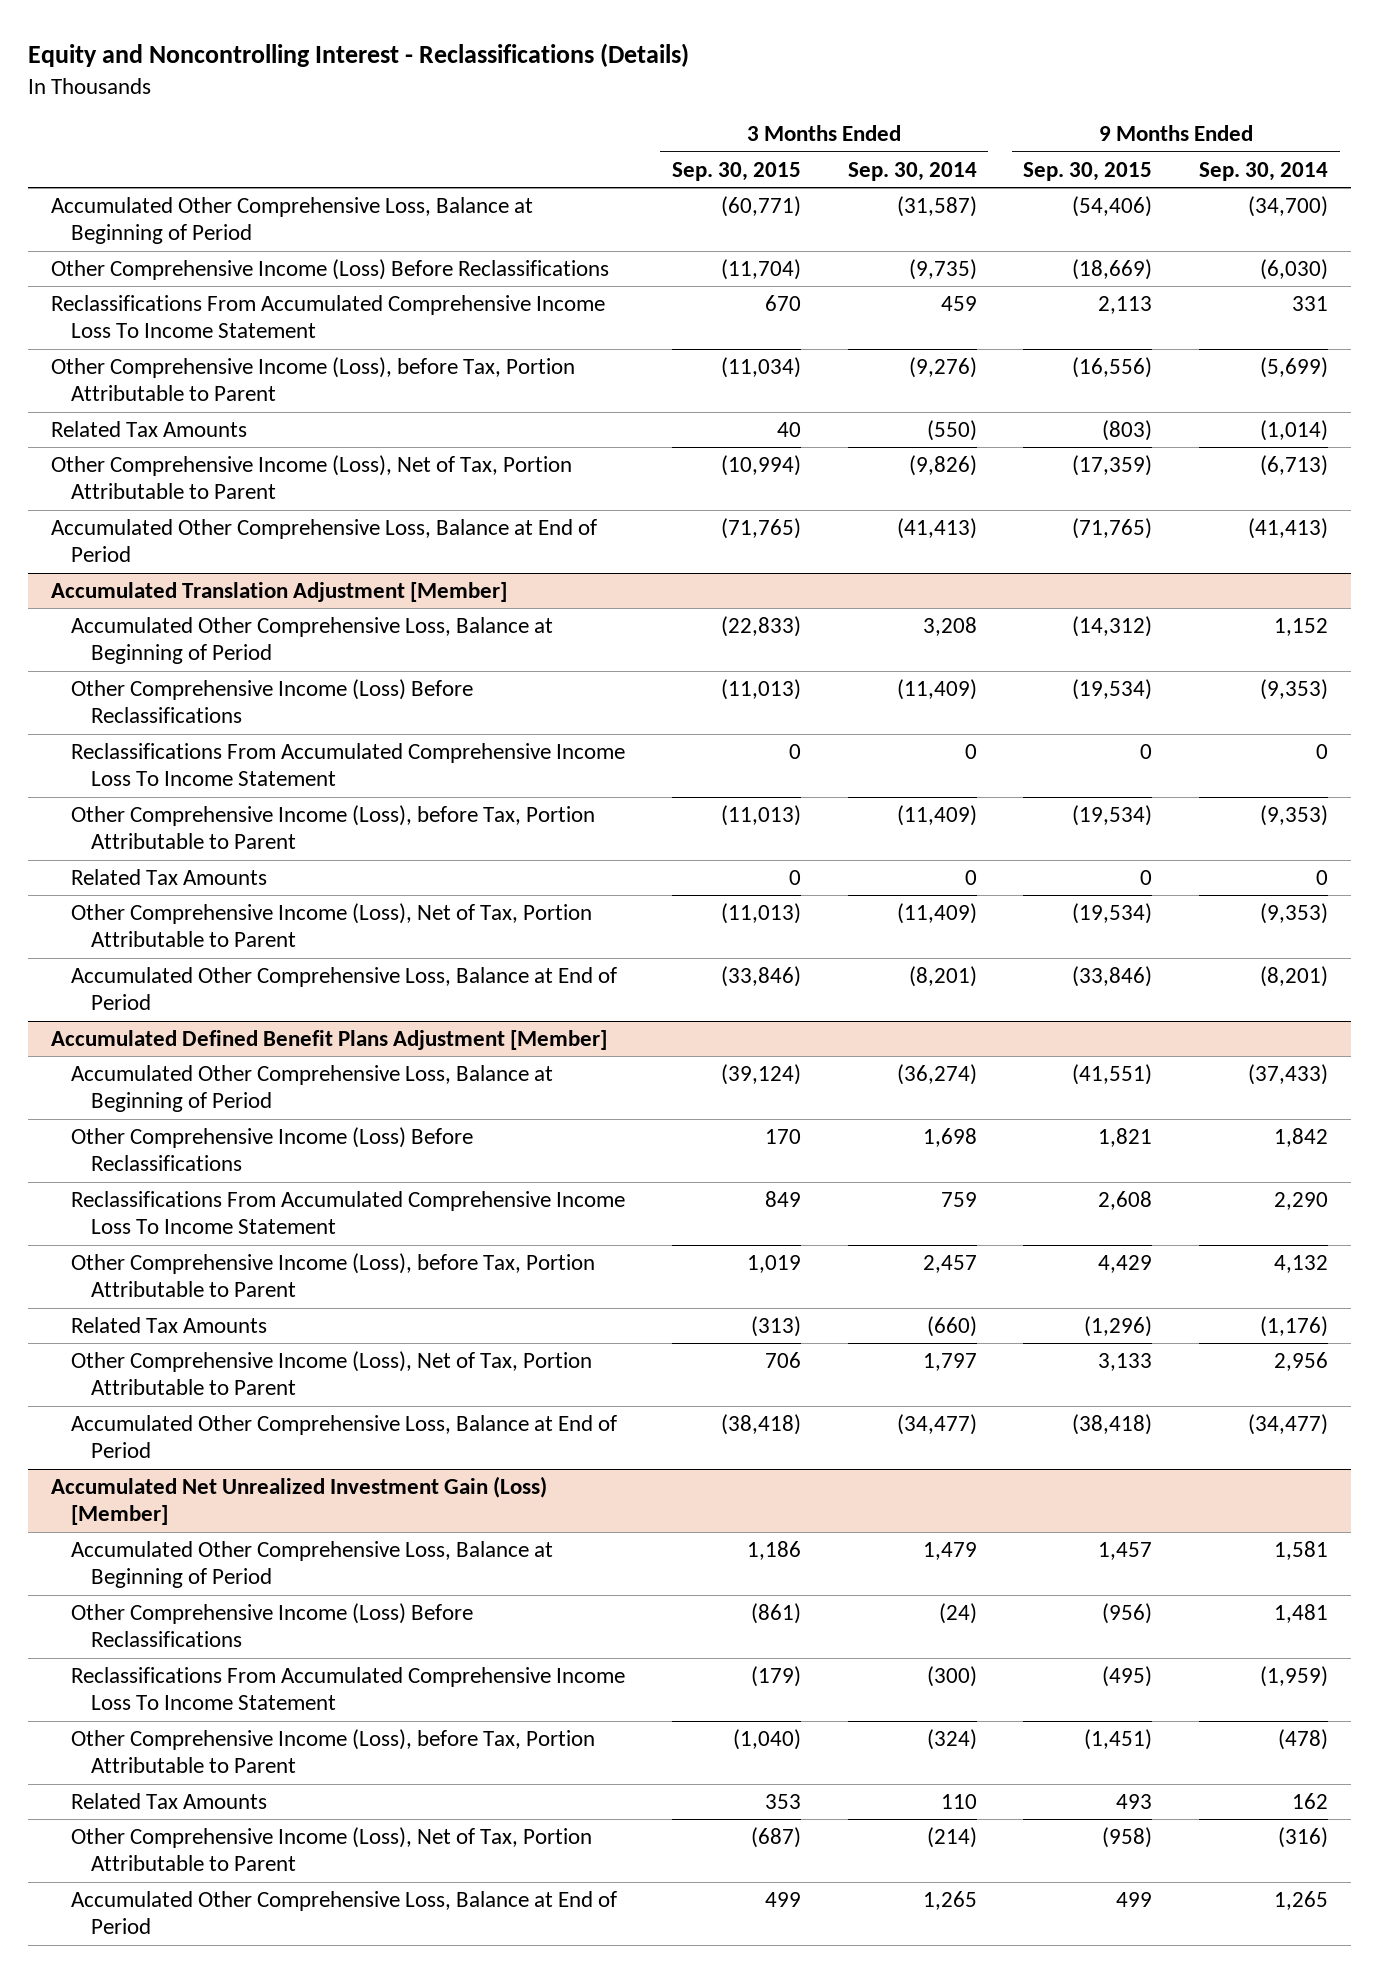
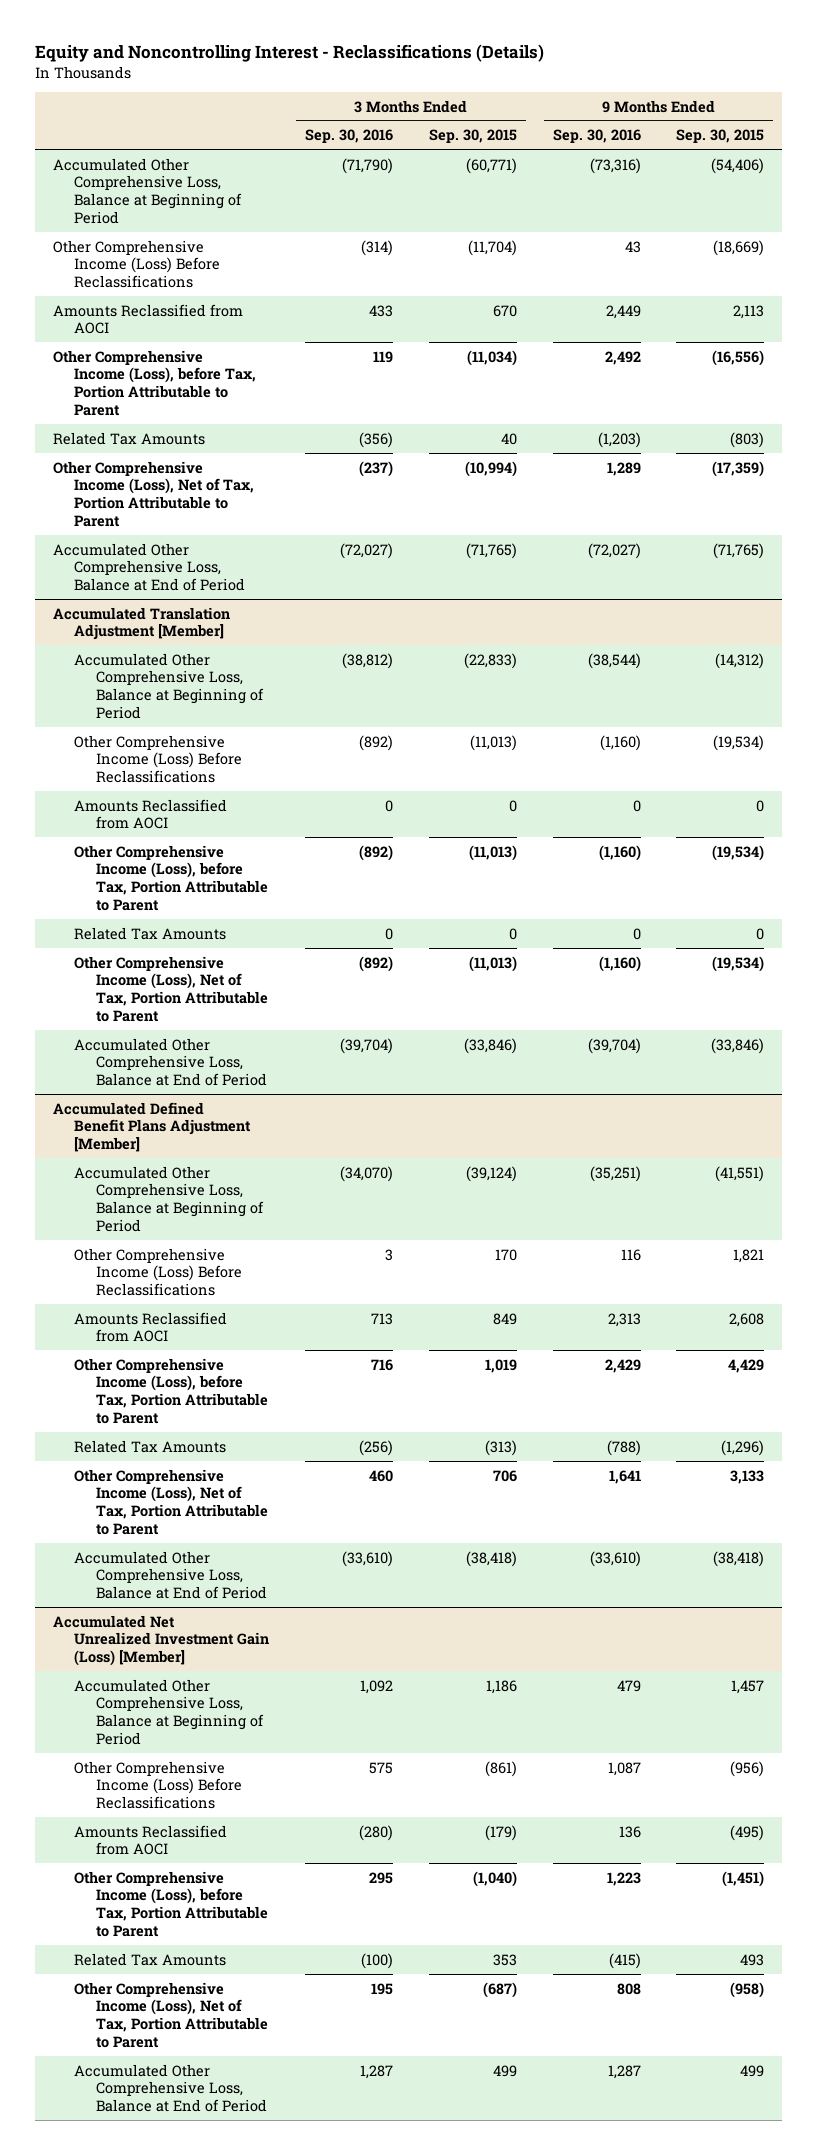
- | 3 Months Ended Sep. 30, 2015 | 3 Months Ended Sep. 30, 2014 | 9 Months Ended Sep. 30, 2015 | 9 Months Ended Sep. 30, 2014
+ | 3 Months Ended Sep. 30, 2016 | 3 Months Ended Sep. 30, 2015 | 9 Months Ended Sep. 30, 2016 | 9 Months Ended Sep. 30, 2015
- Reclassifications From Accumulated Comprehensive Income Loss To Income Statement | 670 | 459 | 2,113 | 331
+ Amounts Reclassified from AOCI | 433 | 670 | 2,449 | 2,113
@ Accumulated Translation Adjustment [Member]
- Reclassifications From Accumulated Comprehensive Income Loss To Income Statement | 0 | 0 | 0 | 0
+ Amounts Reclassified from AOCI | 0 | 0 | 0 | 0
@ Accumulated Defined Benefit Plans Adjustment [Member]
- Reclassifications From Accumulated Comprehensive Income Loss To Income Statement | 849 | 759 | 2,608 | 2,290
+ Amounts Reclassified from AOCI | 713 | 849 | 2,313 | 2,608
@ Accumulated Net Unrealized Investment Gain (Loss) [Member]
- Reclassifications From Accumulated Comprehensive Income Loss To Income Statement | (179) | (300) | (495) | (1,959)
+ Amounts Reclassified from AOCI | (280) | (179) | 136 | (495)

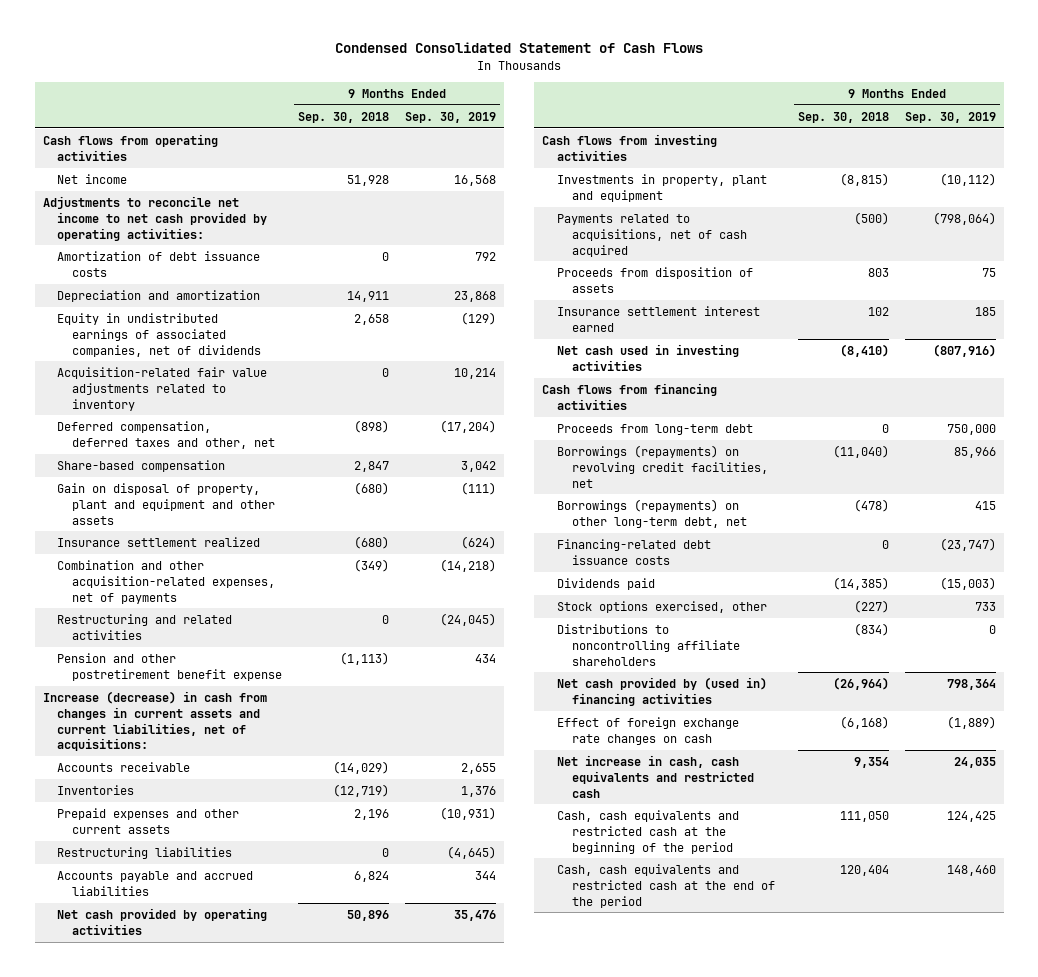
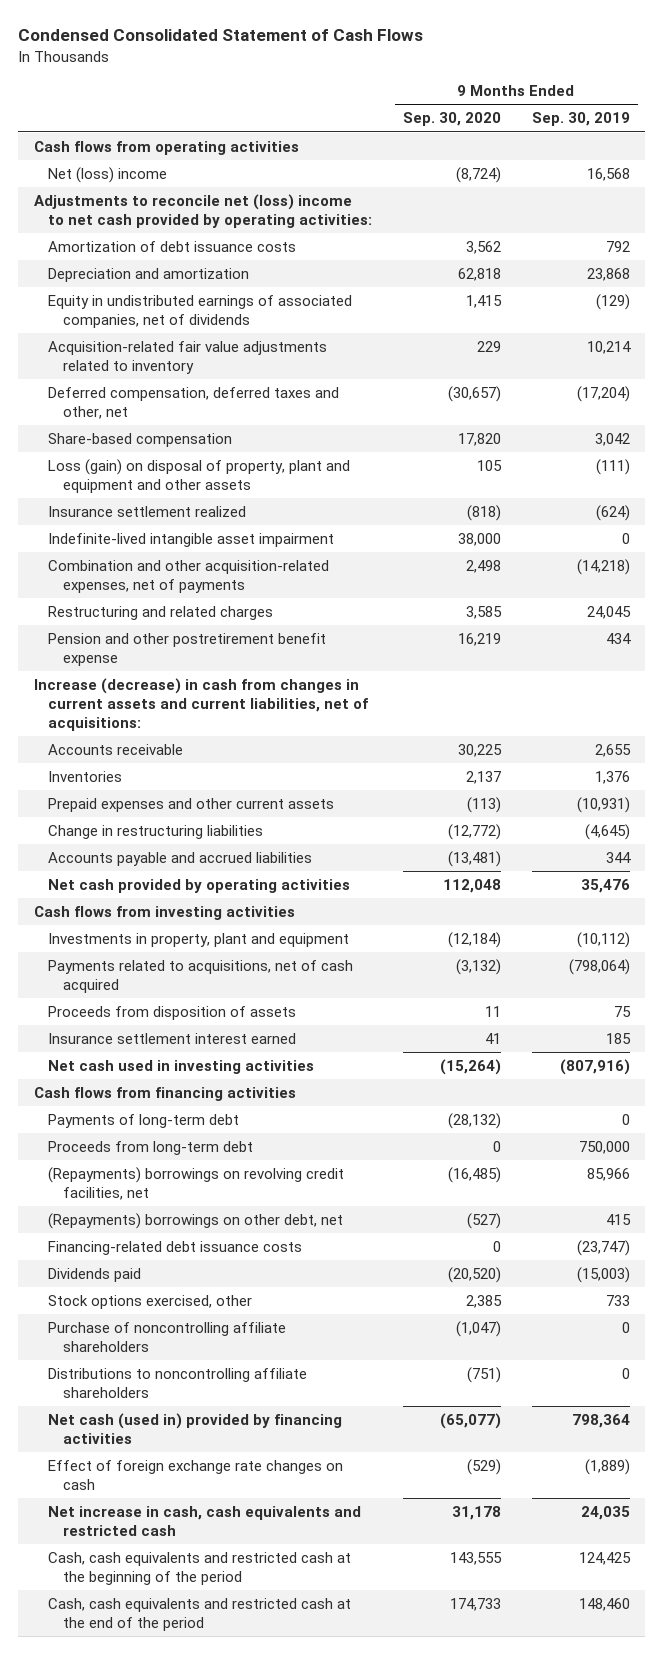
- | 9 Months Ended Sep. 30, 2018 | 9 Months Ended Sep. 30, 2019
+ | 9 Months Ended Sep. 30, 2020 | 9 Months Ended Sep. 30, 2019
- Net income | 51,928 | 16,568
- Adjustments to reconcile net income to net cash provided by operating activities:
+ Net (loss) income | (8,724) | 16,568
+ Adjustments to reconcile net (loss) income to net cash provided by operating activities:
- Gain on disposal of property, plant and equipment and other assets | (680) | (111)
+ Loss (gain) on disposal of property, plant and equipment and other assets | 105 | (111)
+ Indefinite-lived intangible asset impairment | 38,000 | 0
- Restructuring and related activities | 0 | (24,045)
+ Restructuring and related charges | 3,585 | 24,045
- Restructuring liabilities | 0 | (4,645)
+ Change in restructuring liabilities | (12,772) | (4,645)
+ Payments of long-term debt | (28,132) | 0
- Borrowings (repayments) on revolving credit facilities, net | (11,040) | 85,966
- Borrowings (repayments) on other long-term debt, net | (478) | 415
+ (Repayments) borrowings on revolving credit facilities, net | (16,485) | 85,966
+ (Repayments) borrowings on other debt, net | (527) | 415
+ Purchase of noncontrolling affiliate shareholders | (1,047) | 0
- Net cash provided by (used in) financing activities | (26,964) | 798,364
+ Net cash (used in) provided by financing activities | (65,077) | 798,364

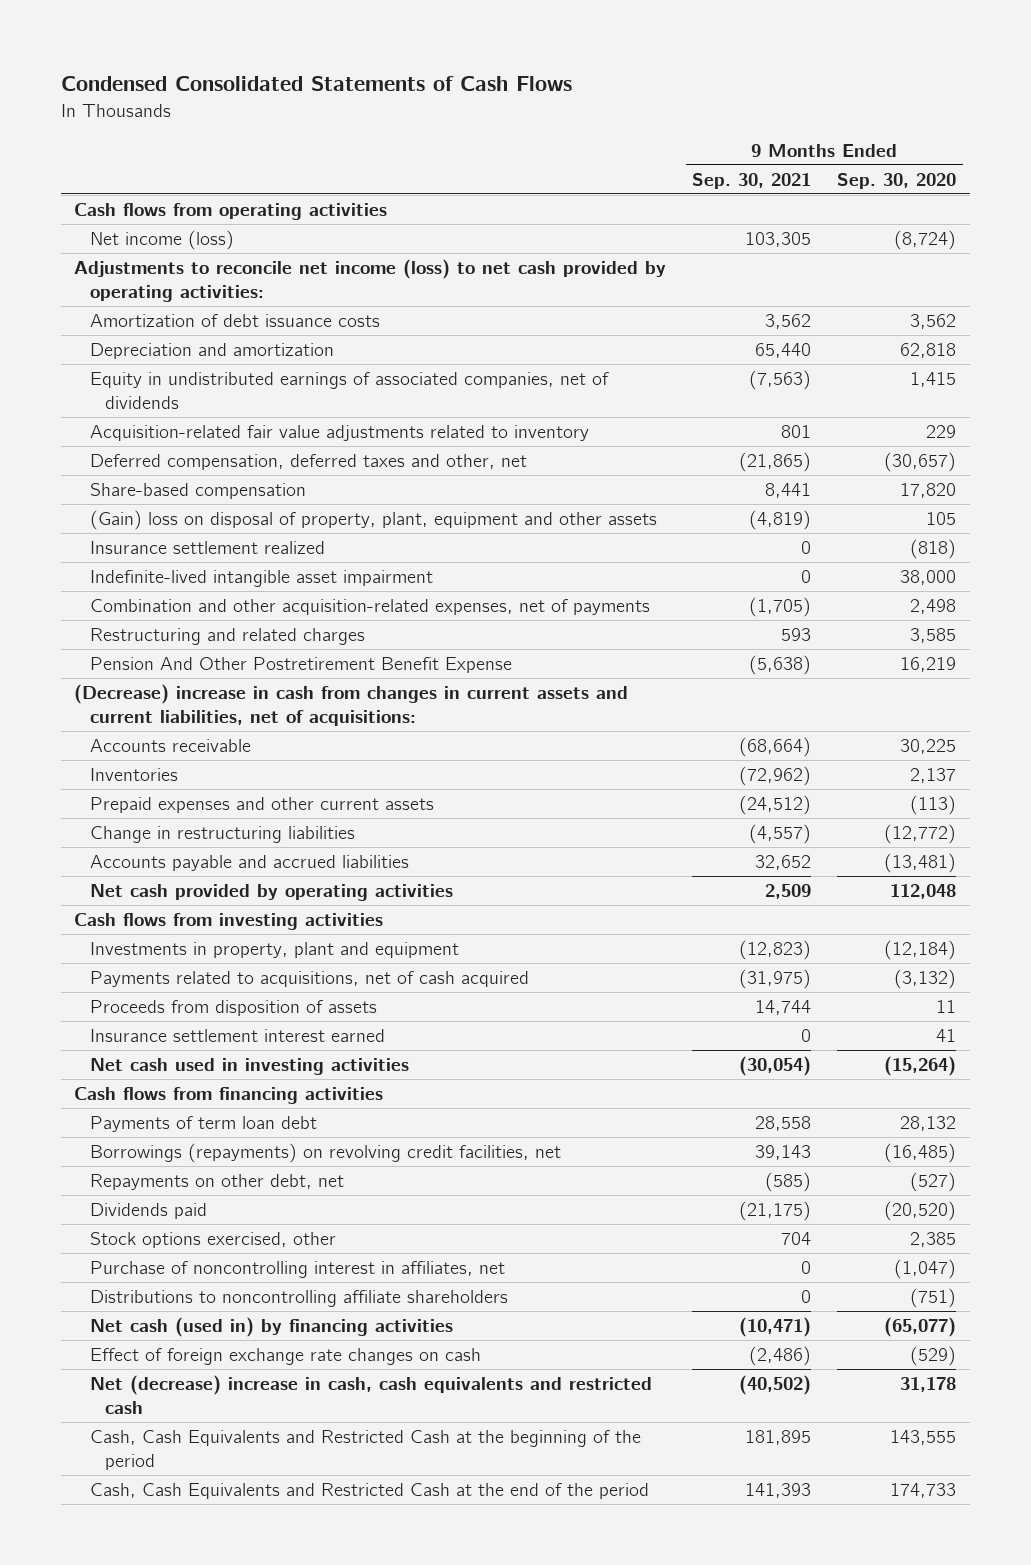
- Condensed Consolidated Statement of Cash Flows
+ Condensed Consolidated Statements of Cash Flows
- | 9 Months Ended Sep. 30, 2020 | 9 Months Ended Sep. 30, 2019
+ | 9 Months Ended Sep. 30, 2021 | 9 Months Ended Sep. 30, 2020
- Net (loss) income | (8,724) | 16,568
- Adjustments to reconcile net (loss) income to net cash provided by operating activities:
+ Net income (loss) | 103,305 | (8,724)
+ Adjustments to reconcile net income (loss) to net cash provided by operating activities:
- Loss (gain) on disposal of property, plant and equipment and other assets | 105 | (111)
+ (Gain) loss on disposal of property, plant, equipment and other assets | (4,819) | 105
- Pension and other postretirement benefit expense | 16,219 | 434
- Increase (decrease) in cash from changes in current assets and current liabilities, net of acquisitions:
+ Pension And Other Postretirement Benefit Expense | (5,638) | 16,219
+ (Decrease) increase in cash from changes in current assets and current liabilities, net of acquisitions:
- Payments of long-term debt | (28,132) | 0
- Proceeds from long-term debt | 0 | 750,000
- (Repayments) borrowings on revolving credit facilities, net | (16,485) | 85,966
- (Repayments) borrowings on other debt, net | (527) | 415
- Financing-related debt issuance costs | 0 | (23,747)
+ Payments of term loan debt | 28,558 | 28,132
+ Borrowings (repayments) on revolving credit facilities, net | 39,143 | (16,485)
+ Repayments on other debt, net | (585) | (527)
- Purchase of noncontrolling affiliate shareholders | (1,047) | 0
+ Purchase of noncontrolling interest in affiliates, net | 0 | (1,047)
- Net cash (used in) provided by financing activities | (65,077) | 798,364
+ Net cash (used in) by financing activities | (10,471) | (65,077)
- Net increase in cash, cash equivalents and restricted cash | 31,178 | 24,035
- Cash, cash equivalents and restricted cash at the beginning of the period | 143,555 | 124,425
- Cash, cash equivalents and restricted cash at the end of the period | 174,733 | 148,460
+ Net (decrease) increase in cash, cash equivalents and restricted cash | (40,502) | 31,178
+ Cash, Cash Equivalents and Restricted Cash at the beginning of the period | 181,895 | 143,555
+ Cash, Cash Equivalents and Restricted Cash at the end of the period | 141,393 | 174,733

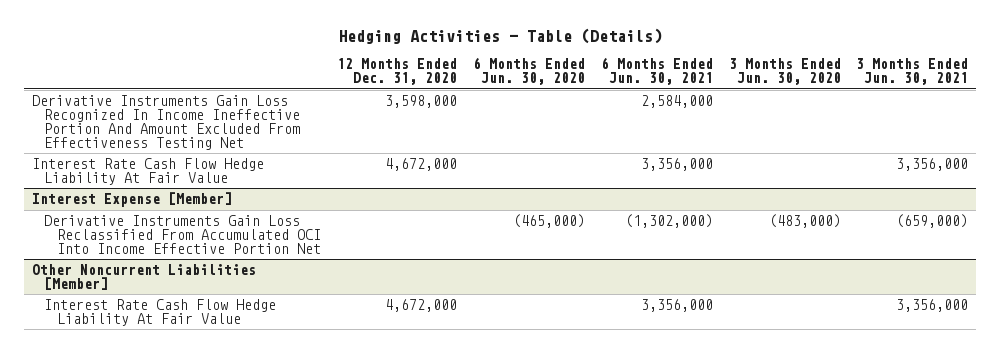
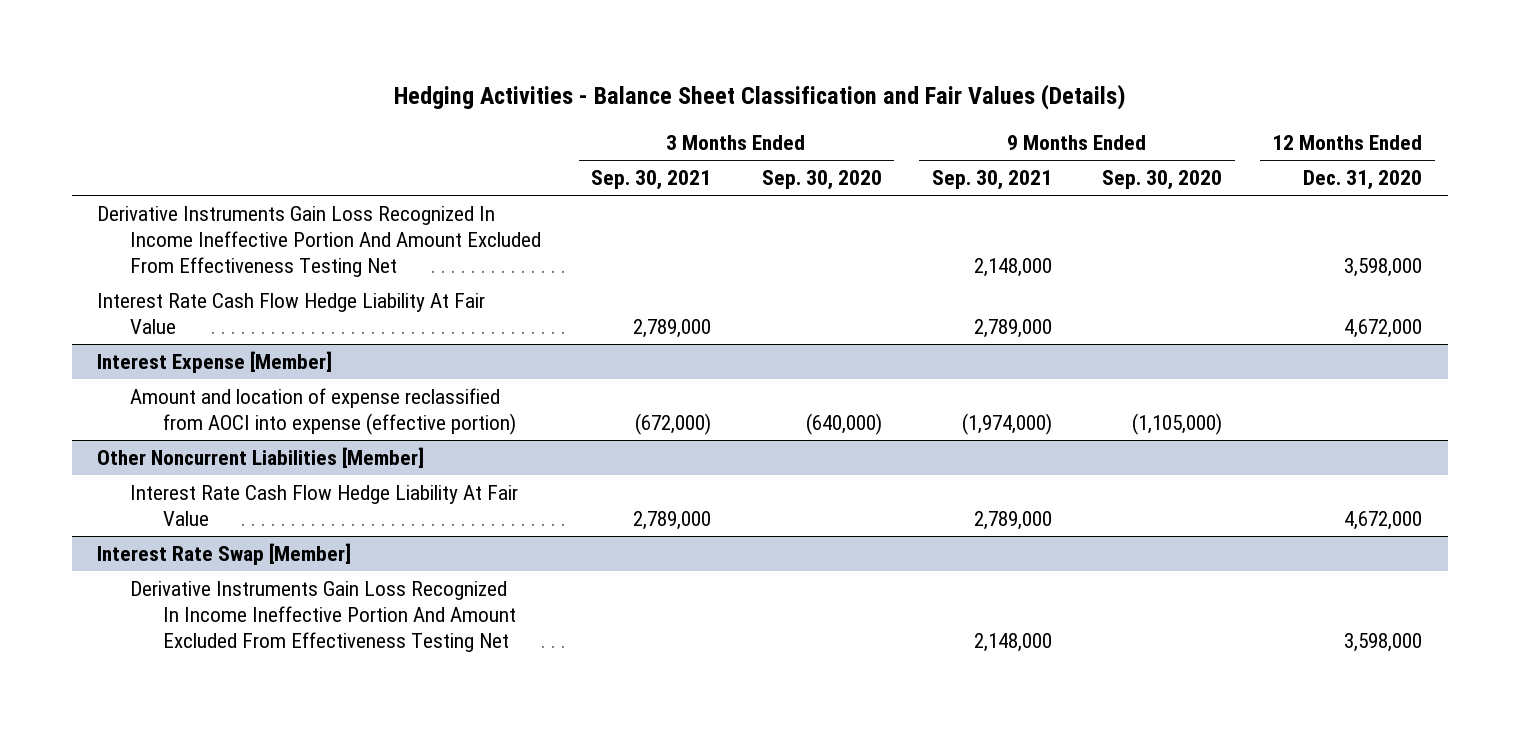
- Hedging Activities - Table (Details)
+ Hedging Activities - Balance Sheet Classification and Fair Values (Details)
- | 12 Months Ended Dec. 31, 2020 | 6 Months Ended Jun. 30, 2020 | 6 Months Ended Jun. 30, 2021 | 3 Months Ended Jun. 30, 2020 | 3 Months Ended Jun. 30, 2021
+ | 3 Months Ended Sep. 30, 2021 | 3 Months Ended Sep. 30, 2020 | 9 Months Ended Sep. 30, 2021 | 9 Months Ended Sep. 30, 2020 | 12 Months Ended Dec. 31, 2020
@ Interest Expense [Member]
- Derivative Instruments Gain Loss Reclassified From Accumulated OCI Into Income Effective Portion Net | | (465,000) | (1,302,000) | (483,000) | (659,000)
+ Amount and location of expense reclassified from AOCI into expense (effective portion) | (672,000) | (640,000) | (1,974,000) | (1,105,000) |
+ Interest Rate Swap [Member]
+ Derivative Instruments Gain Loss Recognized In Income Ineffective Portion And Amount Excluded From Effectiveness Testing Net | | | 2,148,000 | | 3,598,000

